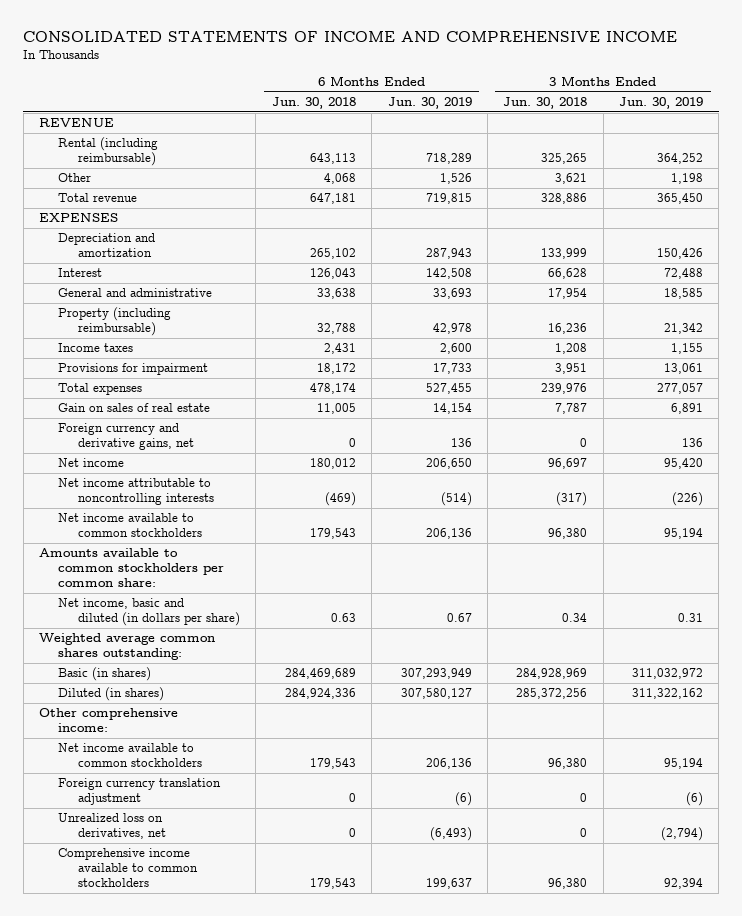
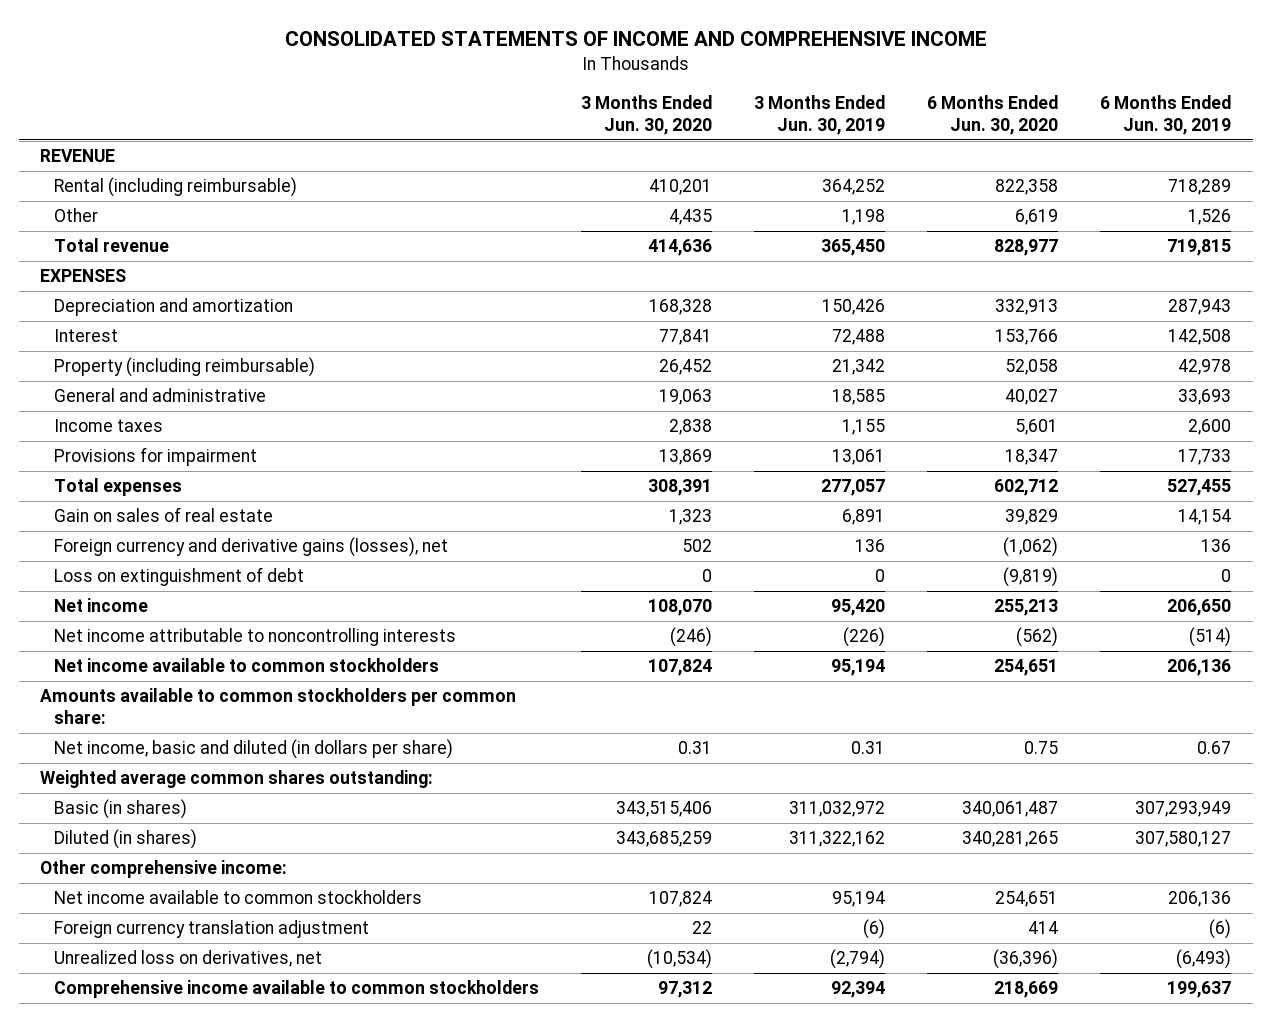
- | 6 Months Ended Jun. 30, 2018 | 6 Months Ended Jun. 30, 2019 | 3 Months Ended Jun. 30, 2018 | 3 Months Ended Jun. 30, 2019
+ | 3 Months Ended Jun. 30, 2020 | 3 Months Ended Jun. 30, 2019 | 6 Months Ended Jun. 30, 2020 | 6 Months Ended Jun. 30, 2019
moved down: General and administrative | 19,063 | 18,585 | 40,027 | 33,693
- Foreign currency and derivative gains, net | 0 | 136 | 0 | 136
+ Foreign currency and derivative gains (losses), net | 502 | 136 | (1,062) | 136
+ Loss on extinguishment of debt | 0 | 0 | (9,819) | 0

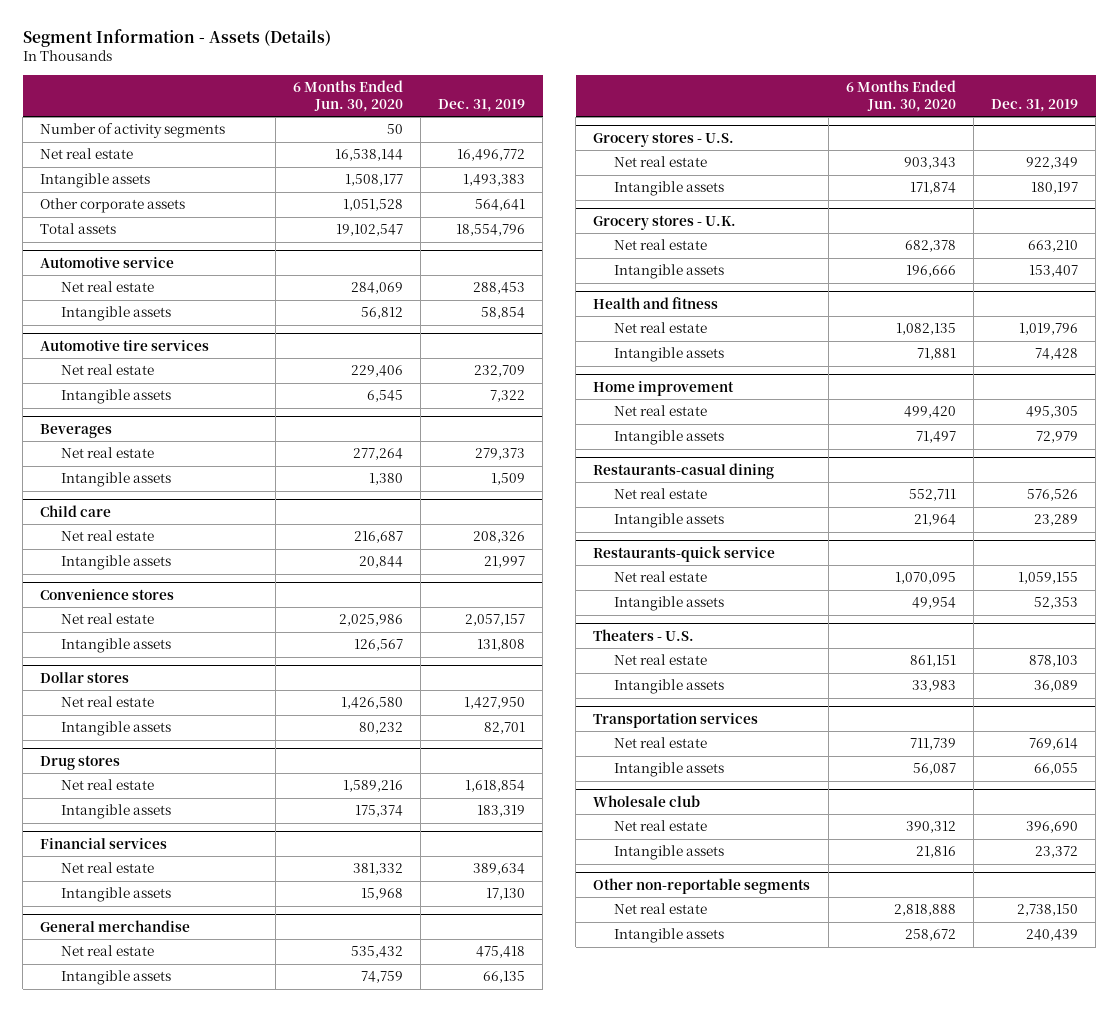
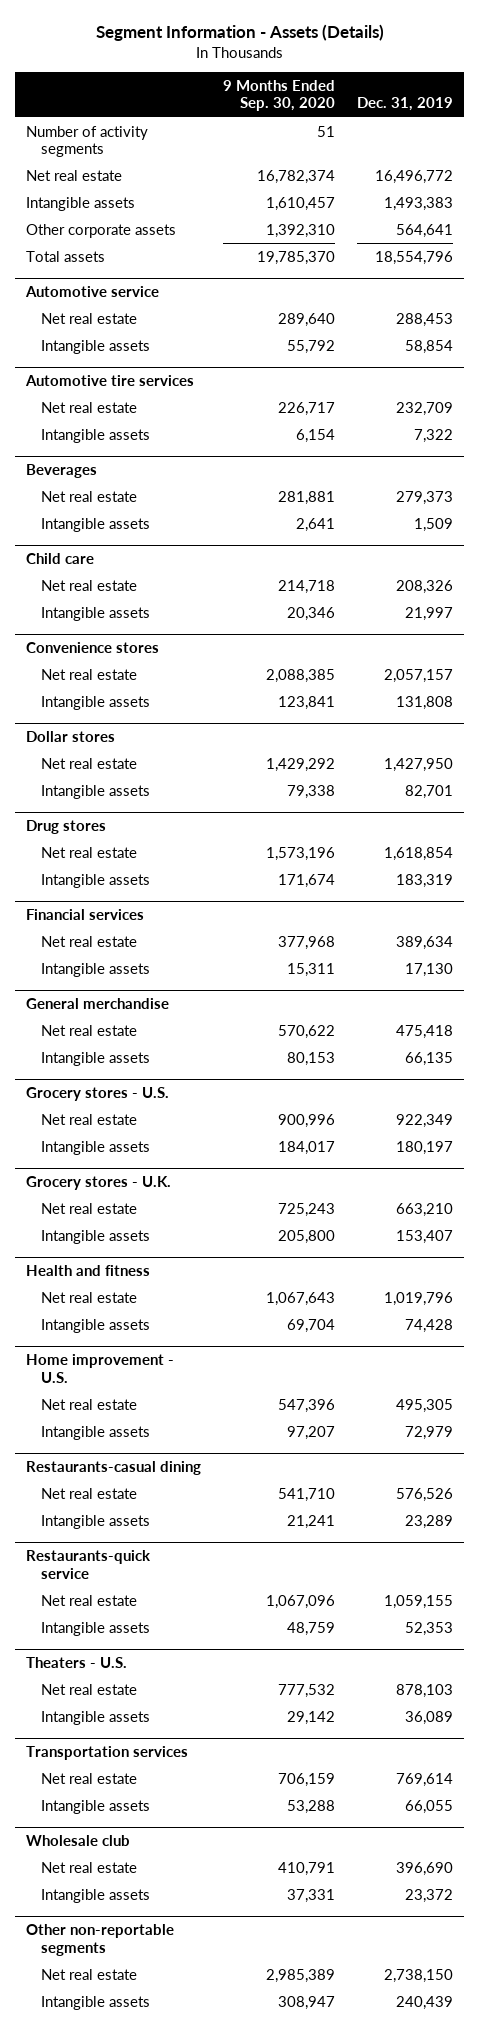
- | 6 Months Ended Jun. 30, 2020 | Dec. 31, 2019
+ | 9 Months Ended Sep. 30, 2020 | Dec. 31, 2019
- Home improvement
+ Home improvement - U.S.

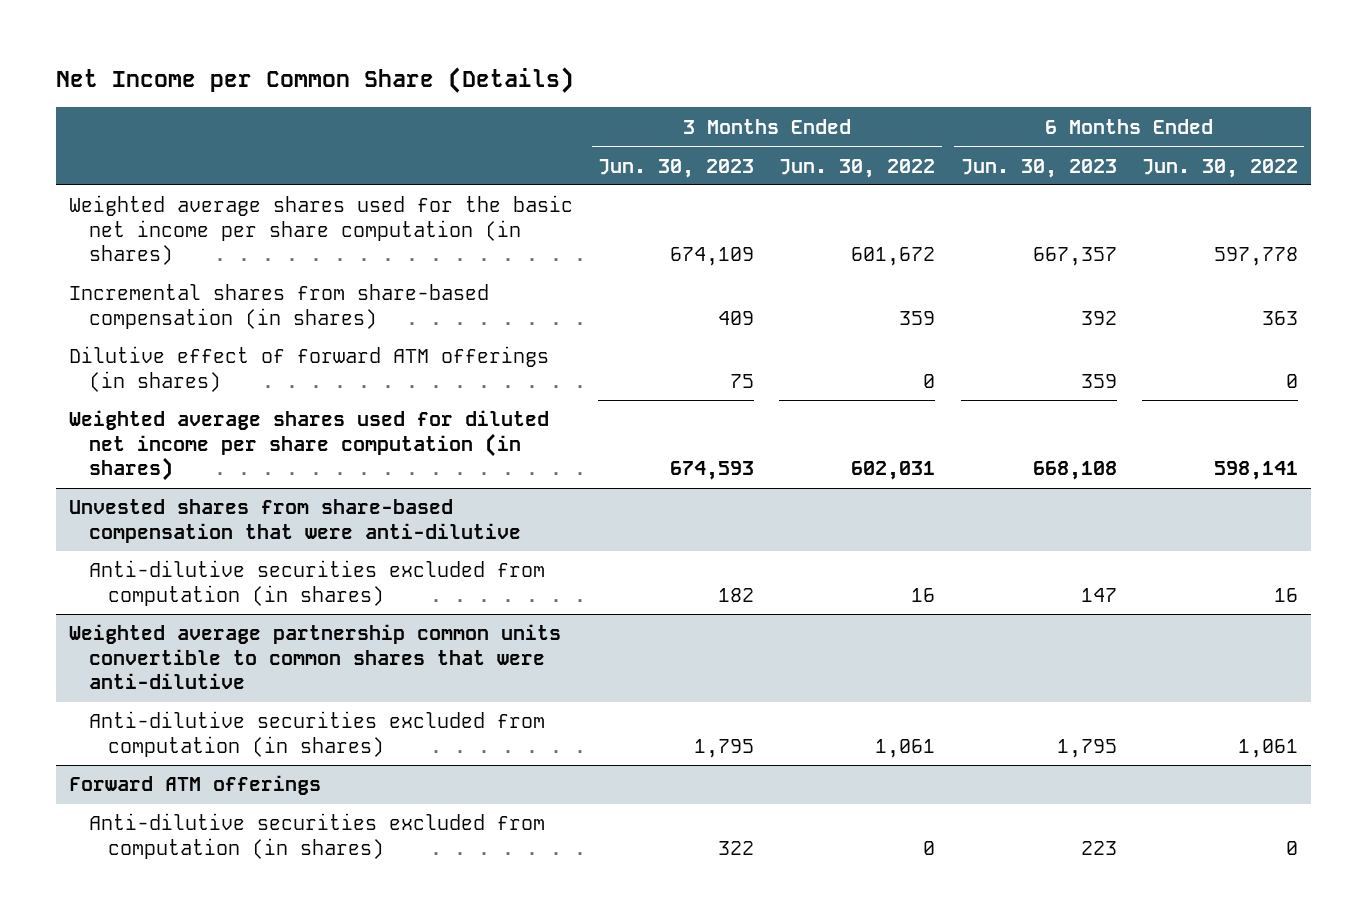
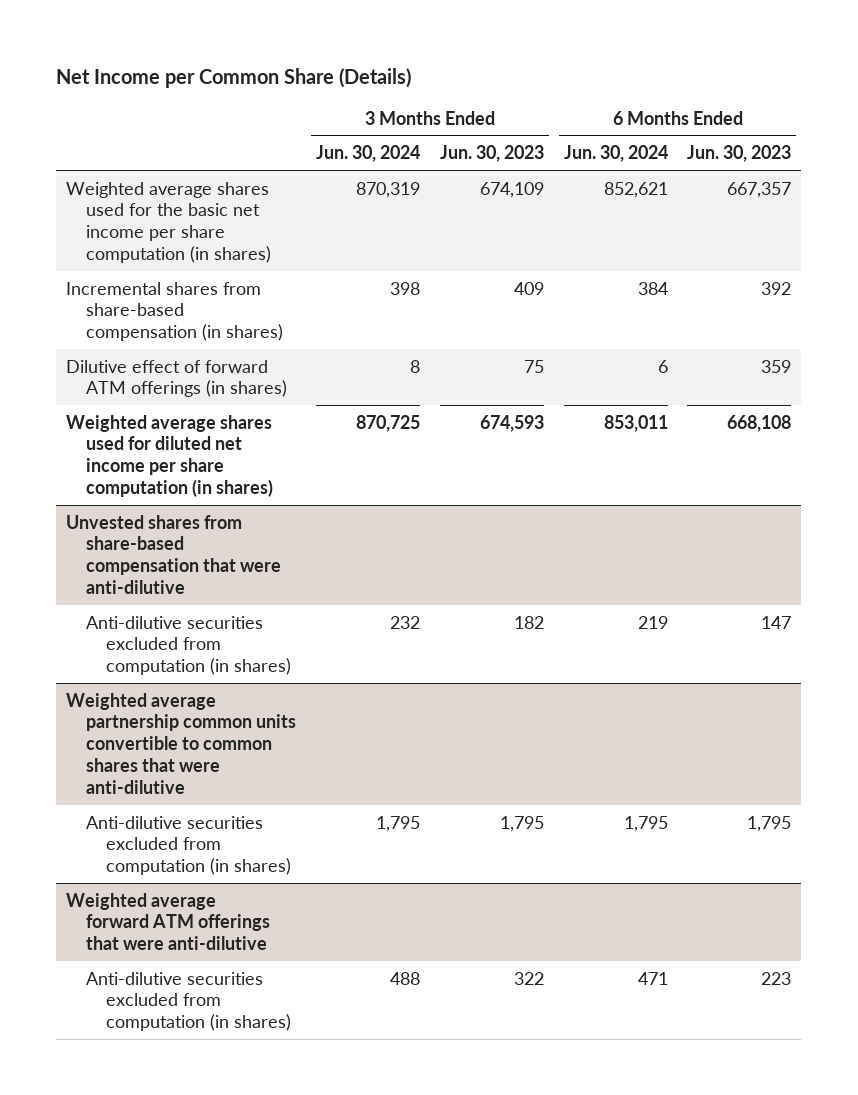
- | 3 Months Ended Jun. 30, 2023 | 3 Months Ended Jun. 30, 2022 | 6 Months Ended Jun. 30, 2023 | 6 Months Ended Jun. 30, 2022
+ | 3 Months Ended Jun. 30, 2024 | 3 Months Ended Jun. 30, 2023 | 6 Months Ended Jun. 30, 2024 | 6 Months Ended Jun. 30, 2023
- Forward ATM offerings
+ Weighted average forward ATM offerings that were anti-dilutive

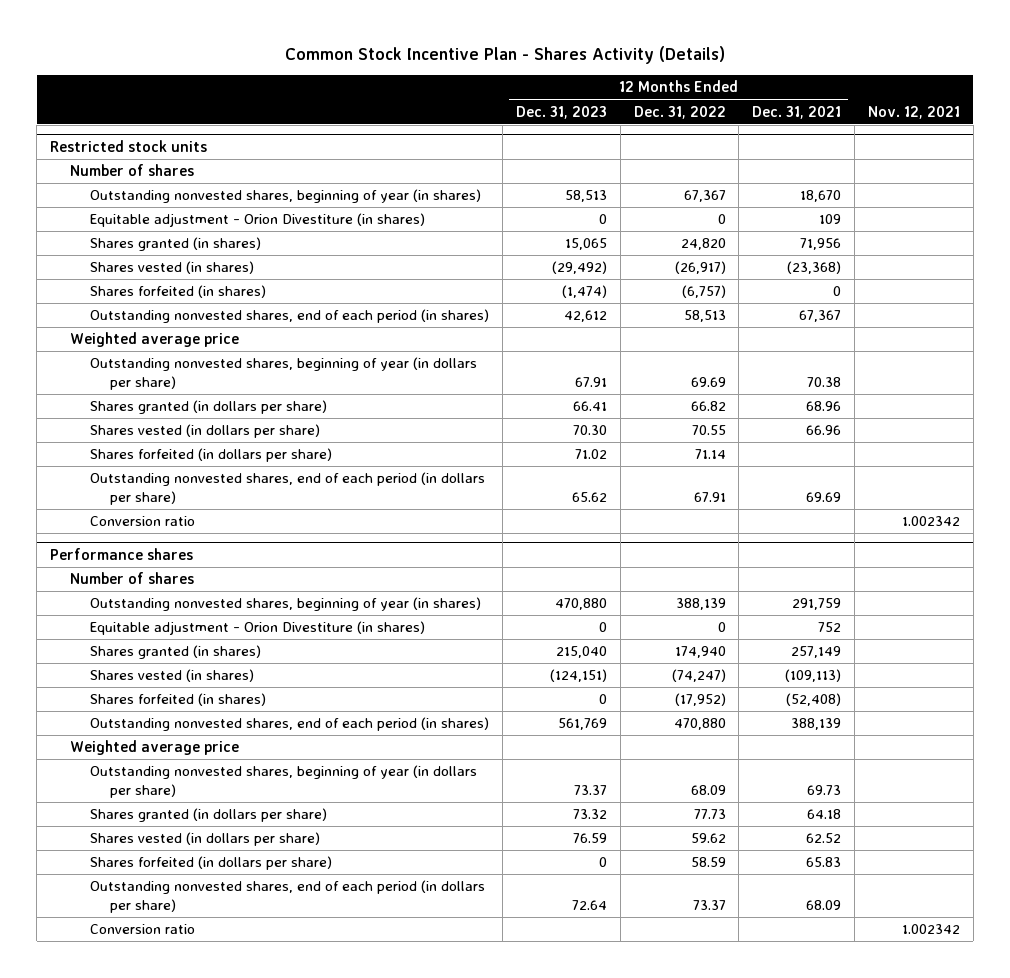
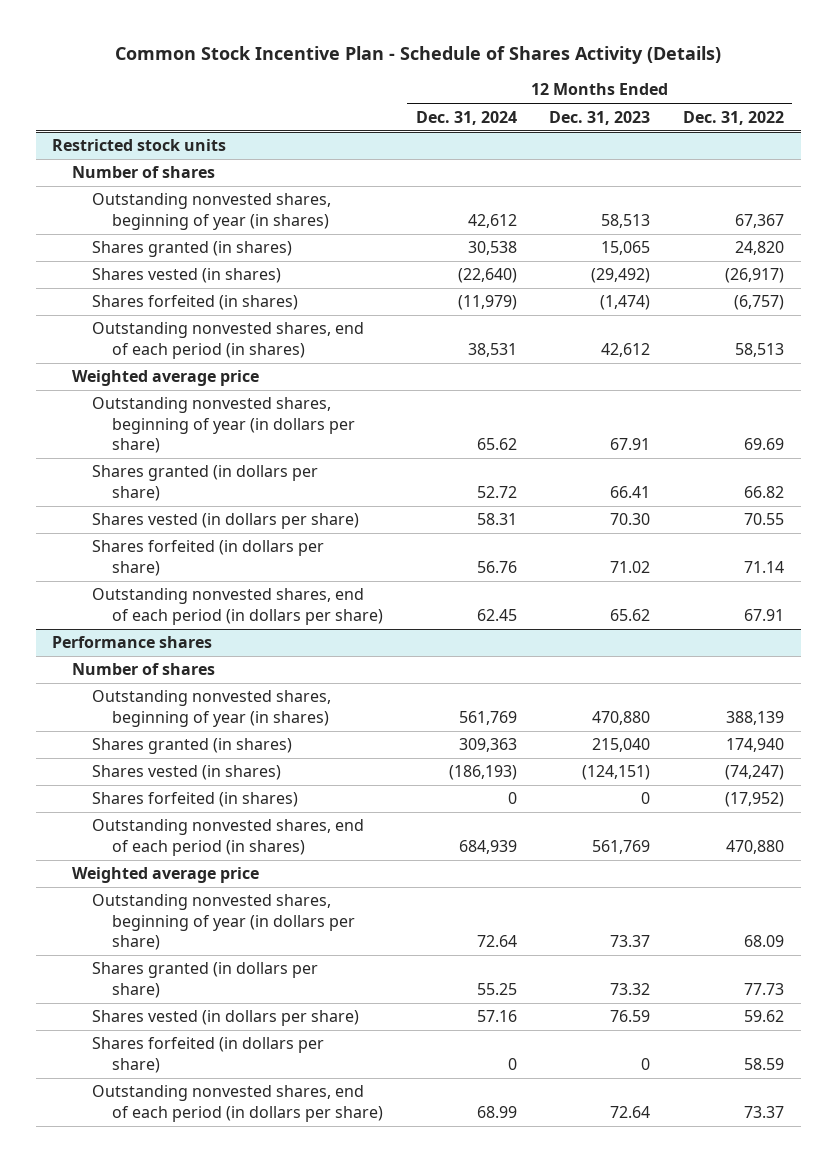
- Common Stock Incentive Plan - Shares Activity (Details)
+ Common Stock Incentive Plan - Schedule of Shares Activity (Details)
- | 12 Months Ended Dec. 31, 2023 | 12 Months Ended Dec. 31, 2022 | 12 Months Ended Dec. 31, 2021 | Nov. 12, 2021
+ | 12 Months Ended Dec. 31, 2024 | 12 Months Ended Dec. 31, 2023 | 12 Months Ended Dec. 31, 2022
@ Restricted stock units
- Equitable adjustment - Orion Divestiture (in shares) | 0 | 0 | 109 |
- Conversion ratio | | | | 1.002342
@ Performance shares
- Equitable adjustment - Orion Divestiture (in shares) | 0 | 0 | 752 |
- Conversion ratio | | | | 1.002342

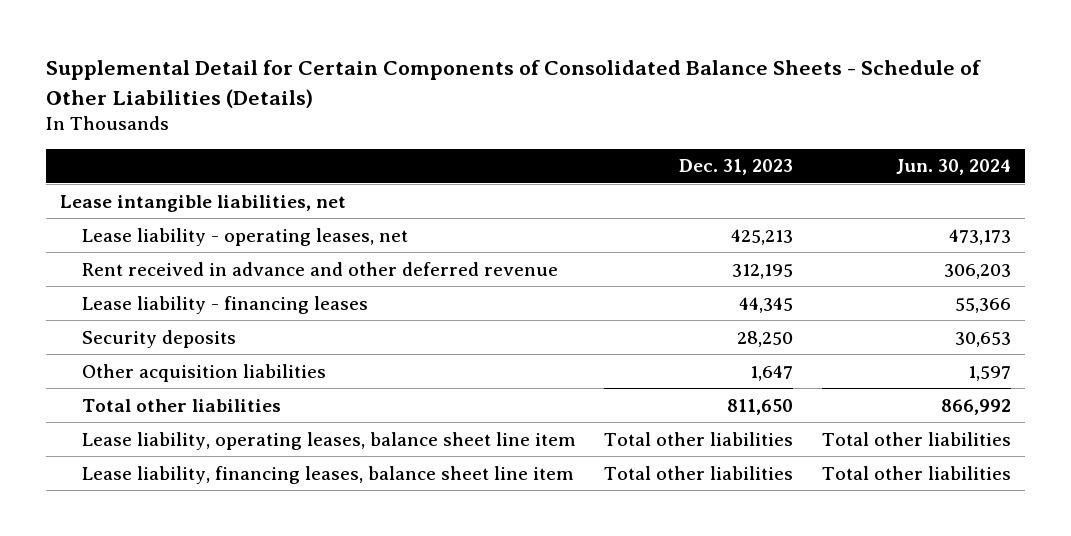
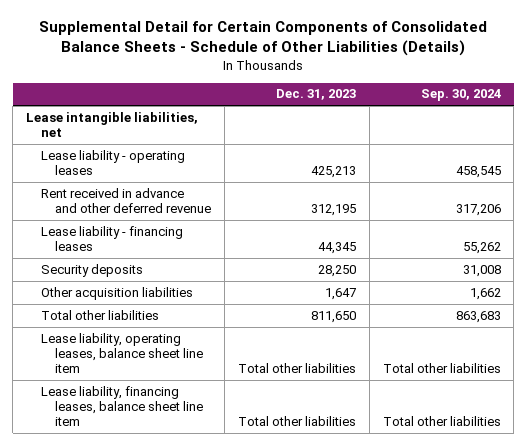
- | Dec. 31, 2023 | Jun. 30, 2024
+ | Dec. 31, 2023 | Sep. 30, 2024
- Lease liability - operating leases, net | 425,213 | 473,173
+ Lease liability - operating leases | 425,213 | 458,545

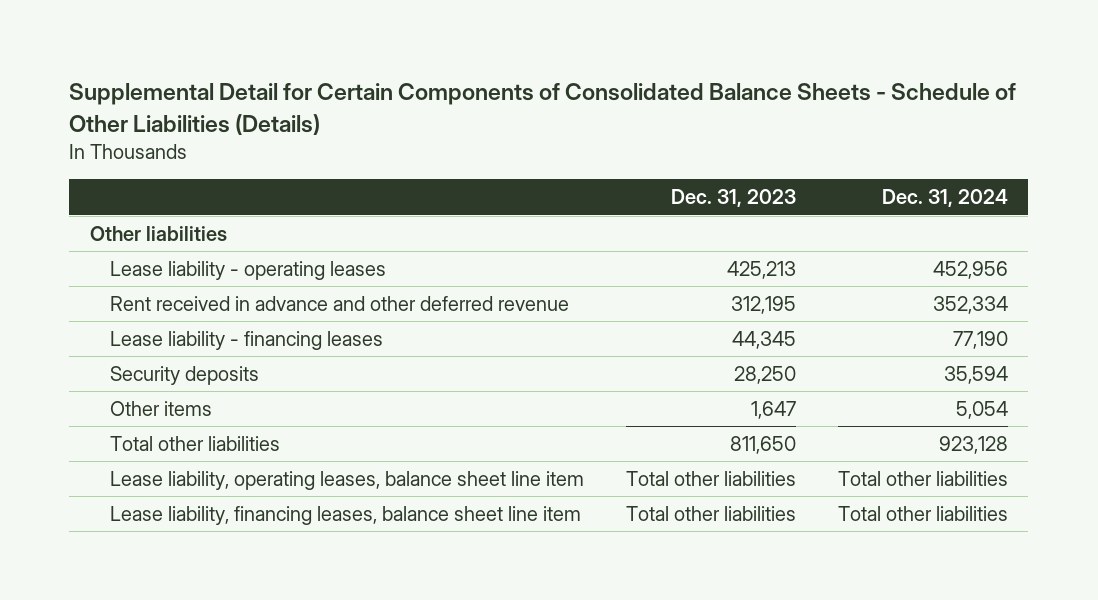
- | Dec. 31, 2023 | Sep. 30, 2024
+ | Dec. 31, 2023 | Dec. 31, 2024
- Lease intangible liabilities, net
+ Other liabilities
- Other acquisition liabilities | 1,647 | 1,662
+ Other items | 1,647 | 5,054

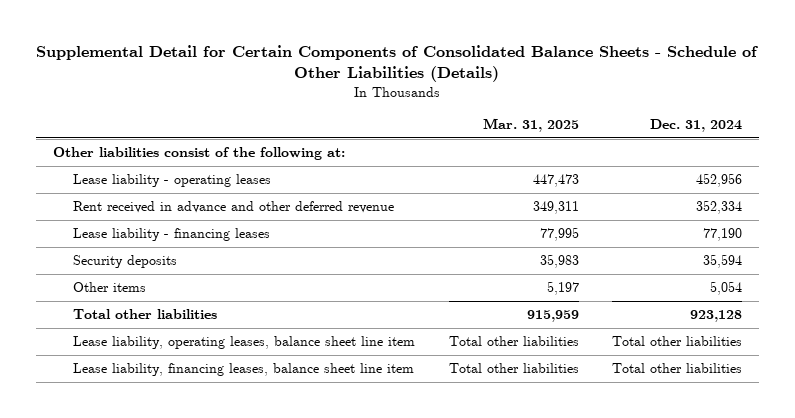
- | Dec. 31, 2023 | Dec. 31, 2024
+ | Mar. 31, 2025 | Dec. 31, 2024
- Other liabilities
+ Other liabilities consist of the following at:

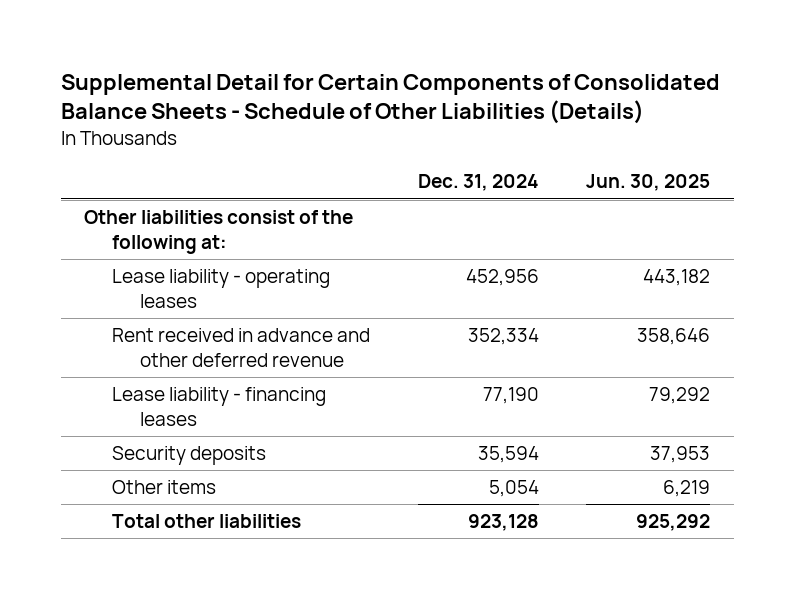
- | Mar. 31, 2025 | Dec. 31, 2024
+ | Dec. 31, 2024 | Jun. 30, 2025
- Lease liability, operating leases, balance sheet line item | Total other liabilities | Total other liabilities
- Lease liability, financing leases, balance sheet line item | Total other liabilities | Total other liabilities

